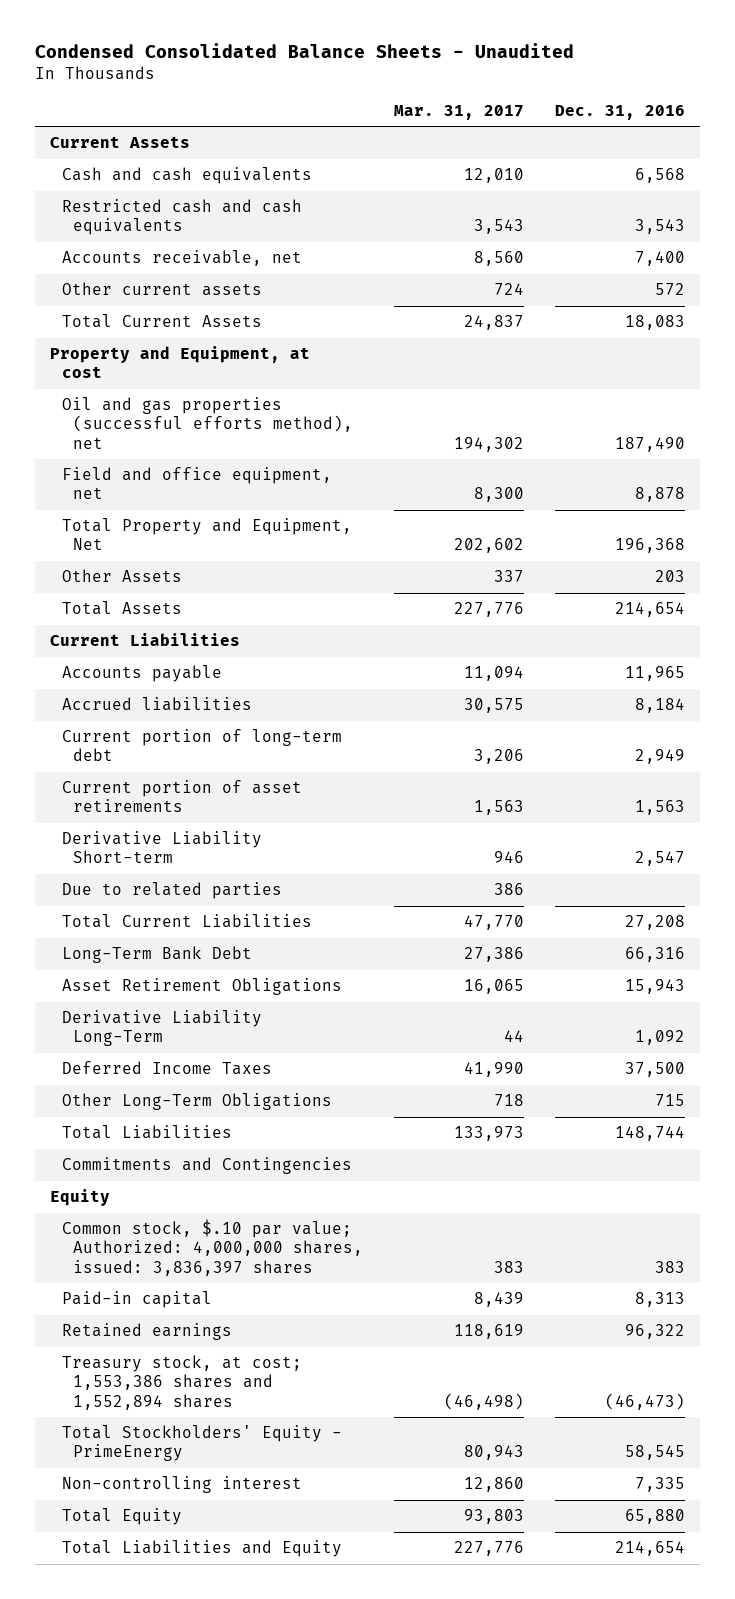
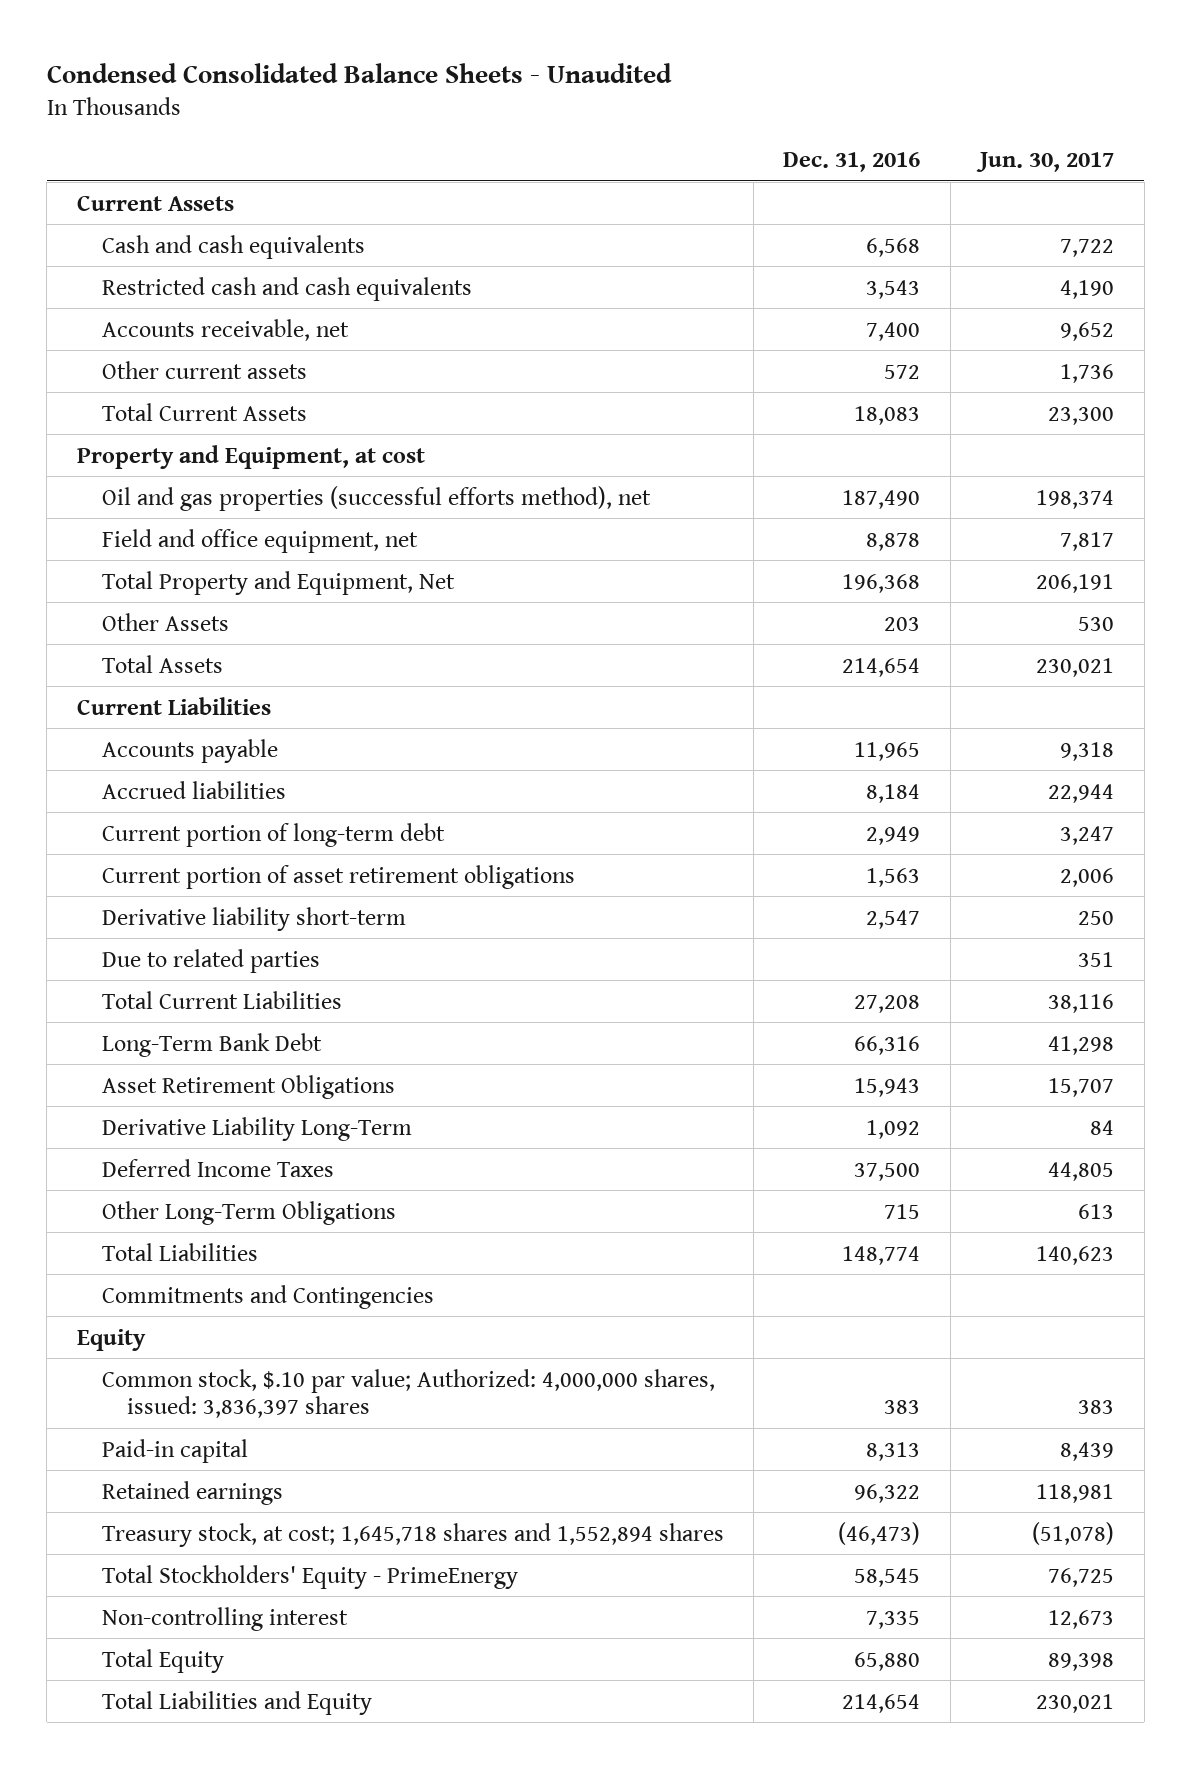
- | Mar. 31, 2017 | Dec. 31, 2016
+ | Dec. 31, 2016 | Jun. 30, 2017
- Current portion of asset retirements | 1,563 | 1,563
- Derivative Liability Short-term | 946 | 2,547
+ Current portion of asset retirement obligations | 1,563 | 2,006
+ Derivative liability short-term | 2,547 | 250
- Total Liabilities | 133,973 | 148,744
+ Total Liabilities | 148,774 | 140,623
- Treasury stock, at cost; 1,553,386 shares and 1,552,894 shares | (46,498) | (46,473)
+ Treasury stock, at cost; 1,645,718 shares and 1,552,894 shares | (46,473) | (51,078)

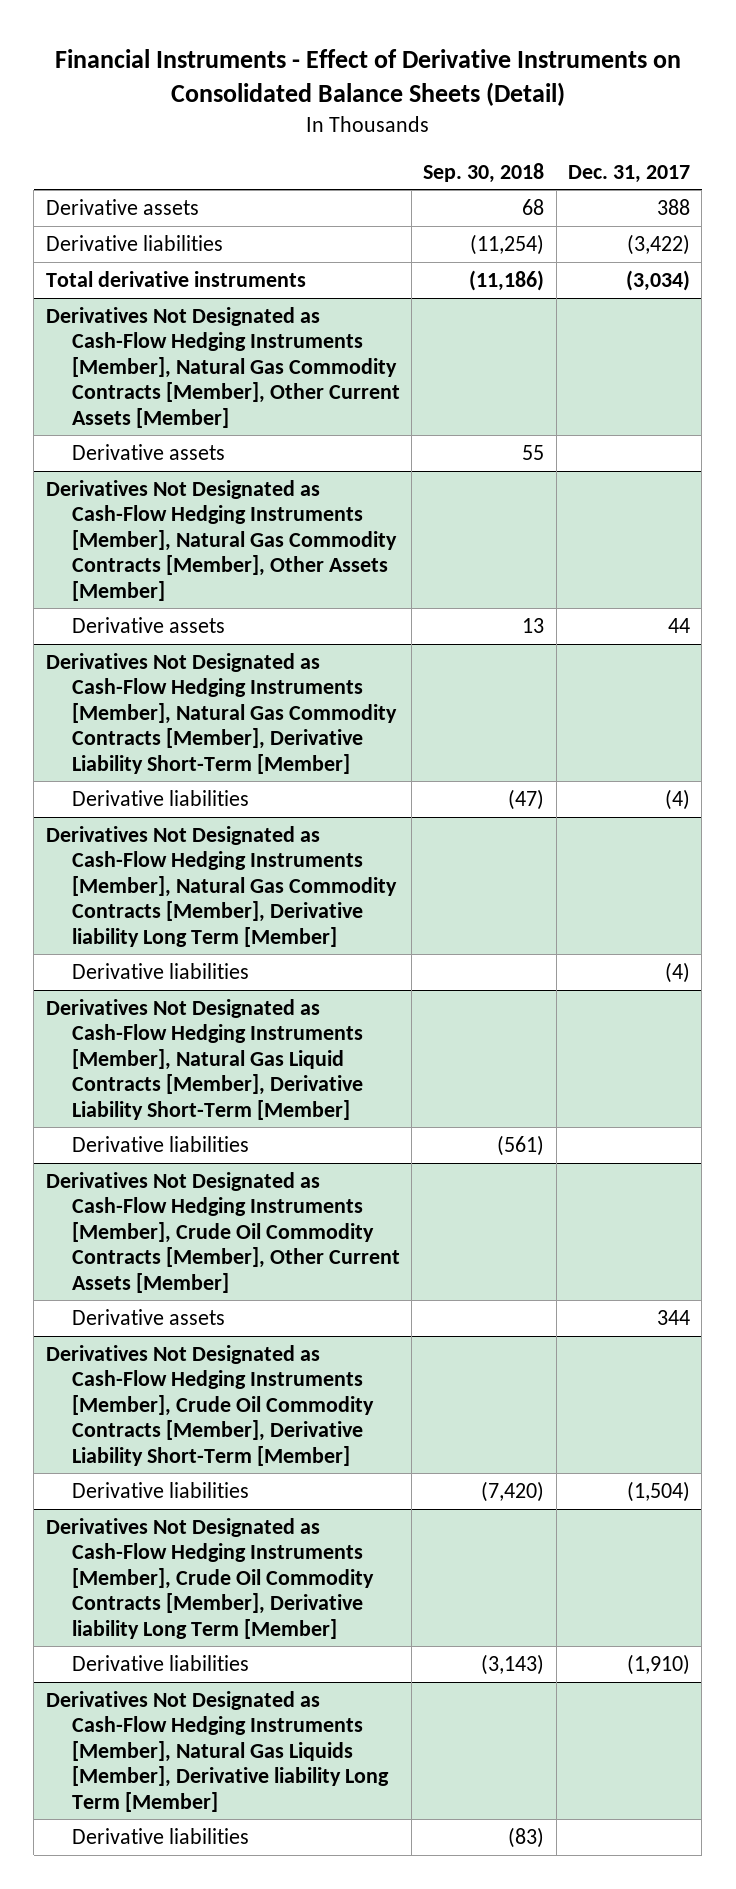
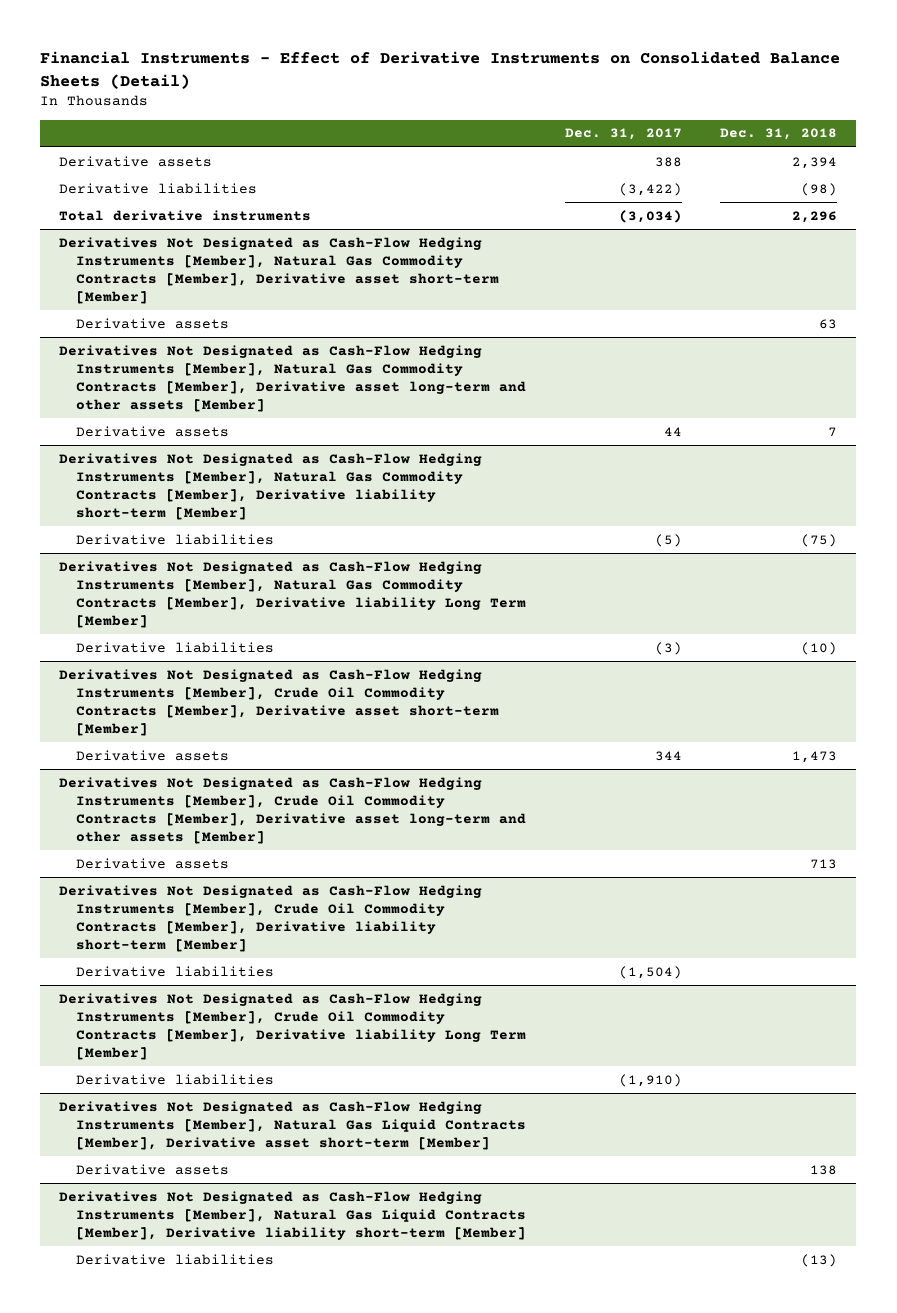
- | Sep. 30, 2018 | Dec. 31, 2017
+ | Dec. 31, 2017 | Dec. 31, 2018
- Derivatives Not Designated as Cash-Flow Hedging Instruments [Member], Natural Gas Commodity Contracts [Member], Other Current Assets [Member]
+ Derivatives Not Designated as Cash-Flow Hedging Instruments [Member], Natural Gas Commodity Contracts [Member], Derivative asset short-term [Member]
- Derivatives Not Designated as Cash-Flow Hedging Instruments [Member], Natural Gas Commodity Contracts [Member], Other Assets [Member]
+ Derivatives Not Designated as Cash-Flow Hedging Instruments [Member], Natural Gas Commodity Contracts [Member], Derivative asset long-term and other assets [Member]
- Derivatives Not Designated as Cash-Flow Hedging Instruments [Member], Natural Gas Commodity Contracts [Member], Derivative Liability Short-Term [Member]
- Derivative liabilities | (47) | (4)
+ Derivatives Not Designated as Cash-Flow Hedging Instruments [Member], Natural Gas Commodity Contracts [Member], Derivative liability short-term [Member]
+ Derivative liabilities | (5) | (75)
@ Derivatives Not Designated as Cash-Flow Hedging Instruments [Member], Natural Gas Commodity Contracts [Member], Derivative liability Long Term [Member]
- Derivative liabilities | | (4)
- Derivatives Not Designated as Cash-Flow Hedging Instruments [Member], Natural Gas Liquid Contracts [Member], Derivative Liability Short-Term [Member]
- Derivative liabilities | (561) |
- Derivatives Not Designated as Cash-Flow Hedging Instruments [Member], Crude Oil Commodity Contracts [Member], Other Current Assets [Member]
@ Derivatives Not Designated as Cash-Flow Hedging Instruments [Member], Natural Gas Commodity Contracts [Member], Derivative liability Long Term [Member]
+ Derivative liabilities | (3) | (10)
+ Derivatives Not Designated as Cash-Flow Hedging Instruments [Member], Crude Oil Commodity Contracts [Member], Derivative asset short-term [Member]
- Derivatives Not Designated as Cash-Flow Hedging Instruments [Member], Crude Oil Commodity Contracts [Member], Derivative Liability Short-Term [Member]
+ Derivatives Not Designated as Cash-Flow Hedging Instruments [Member], Crude Oil Commodity Contracts [Member], Derivative asset long-term and other assets [Member]
+ Derivative assets | | 713
+ Derivatives Not Designated as Cash-Flow Hedging Instruments [Member], Crude Oil Commodity Contracts [Member], Derivative liability short-term [Member]
- Derivatives Not Designated as Cash-Flow Hedging Instruments [Member], Natural Gas Liquids [Member], Derivative liability Long Term [Member]
+ Derivatives Not Designated as Cash-Flow Hedging Instruments [Member], Natural Gas Liquid Contracts [Member], Derivative asset short-term [Member]
+ Derivative assets | | 138
+ Derivatives Not Designated as Cash-Flow Hedging Instruments [Member], Natural Gas Liquid Contracts [Member], Derivative liability short-term [Member]

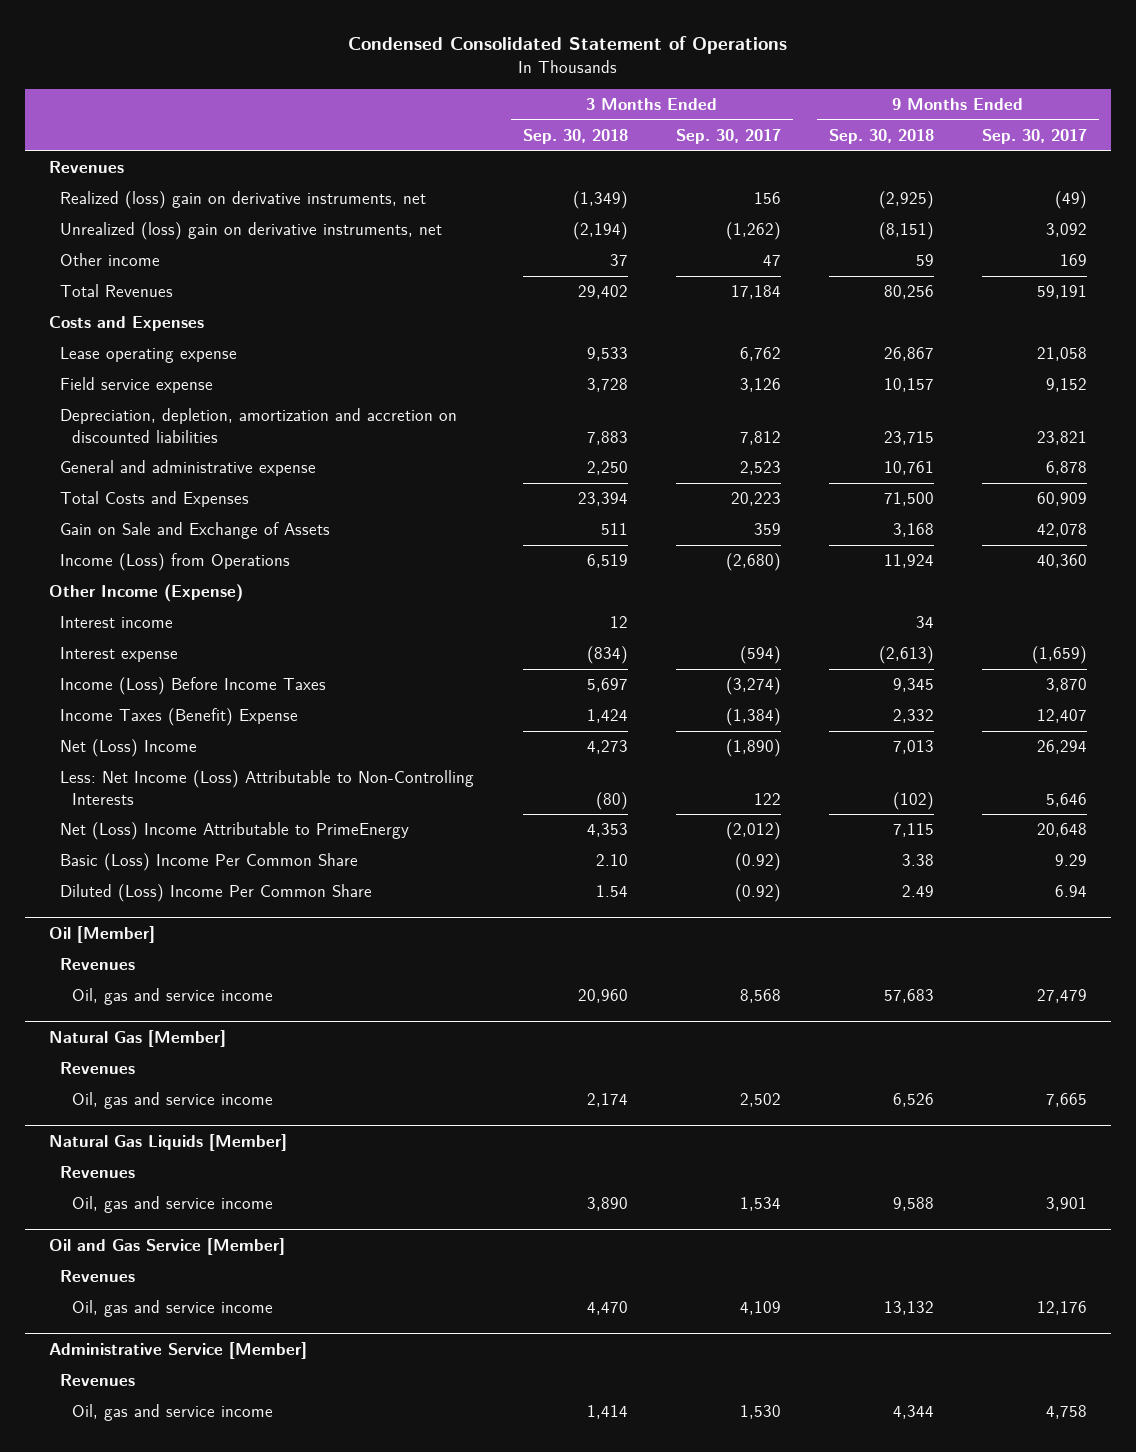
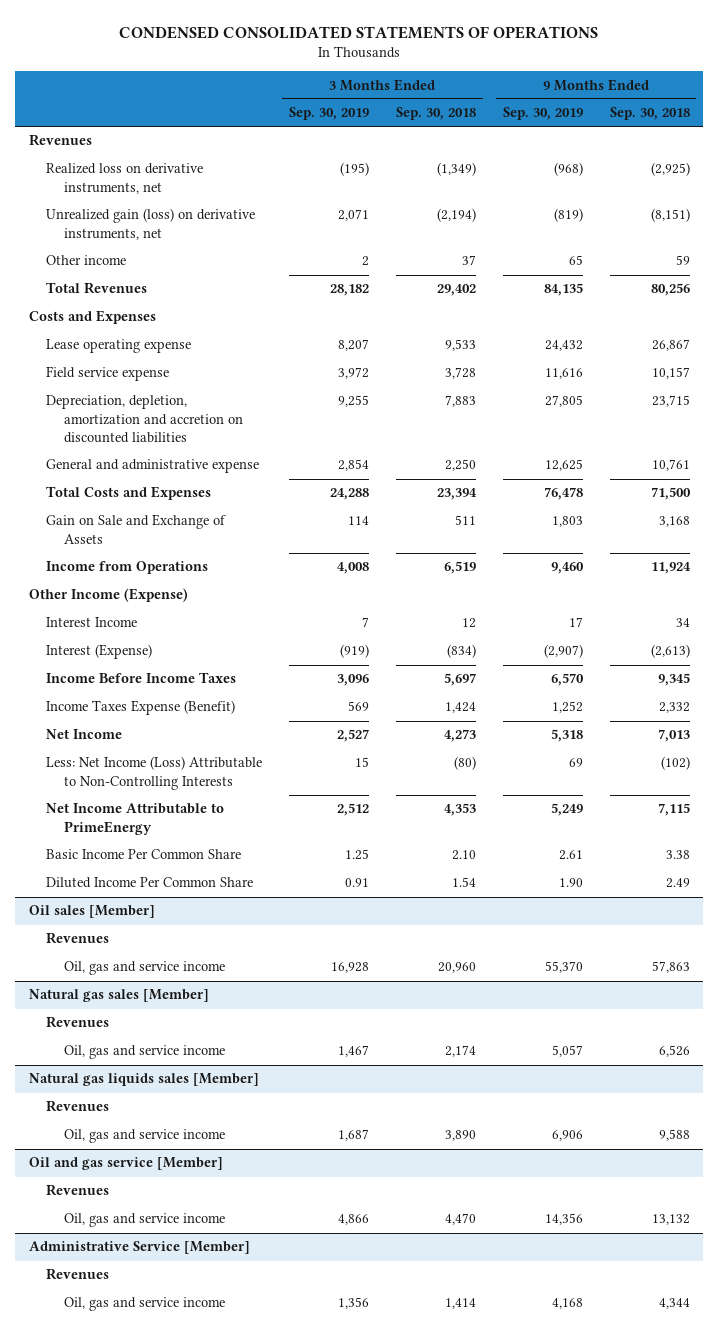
- Condensed Consolidated Statement of Operations
+ CONDENSED CONSOLIDATED STATEMENTS OF OPERATIONS
- | 3 Months Ended Sep. 30, 2018 | 3 Months Ended Sep. 30, 2017 | 9 Months Ended Sep. 30, 2018 | 9 Months Ended Sep. 30, 2017
+ | 3 Months Ended Sep. 30, 2019 | 3 Months Ended Sep. 30, 2018 | 9 Months Ended Sep. 30, 2019 | 9 Months Ended Sep. 30, 2018
- Realized (loss) gain on derivative instruments, net | (1,349) | 156 | (2,925) | (49)
- Unrealized (loss) gain on derivative instruments, net | (2,194) | (1,262) | (8,151) | 3,092
+ Realized loss on derivative instruments, net | (195) | (1,349) | (968) | (2,925)
+ Unrealized gain (loss) on derivative instruments, net | 2,071 | (2,194) | (819) | (8,151)
- Income (Loss) from Operations | 6,519 | (2,680) | 11,924 | 40,360
+ Income from Operations | 4,008 | 6,519 | 9,460 | 11,924
- Interest income | 12 | | 34 |
- Interest expense | (834) | (594) | (2,613) | (1,659)
- Income (Loss) Before Income Taxes | 5,697 | (3,274) | 9,345 | 3,870
- Income Taxes (Benefit) Expense | 1,424 | (1,384) | 2,332 | 12,407
- Net (Loss) Income | 4,273 | (1,890) | 7,013 | 26,294
+ Interest Income | 7 | 12 | 17 | 34
+ Interest (Expense) | (919) | (834) | (2,907) | (2,613)
+ Income Before Income Taxes | 3,096 | 5,697 | 6,570 | 9,345
+ Income Taxes Expense (Benefit) | 569 | 1,424 | 1,252 | 2,332
+ Net Income | 2,527 | 4,273 | 5,318 | 7,013
- Net (Loss) Income Attributable to PrimeEnergy | 4,353 | (2,012) | 7,115 | 20,648
- Basic (Loss) Income Per Common Share | 2.10 | (0.92) | 3.38 | 9.29
- Diluted (Loss) Income Per Common Share | 1.54 | (0.92) | 2.49 | 6.94
- Oil [Member]
+ Net Income Attributable to PrimeEnergy | 2,512 | 4,353 | 5,249 | 7,115
+ Basic Income Per Common Share | 1.25 | 2.10 | 2.61 | 3.38
+ Diluted Income Per Common Share | 0.91 | 1.54 | 1.90 | 2.49
+ Oil sales [Member]
- Oil, gas and service income | 20,960 | 8,568 | 57,683 | 27,479
- Natural Gas [Member]
+ Oil, gas and service income | 16,928 | 20,960 | 55,370 | 57,863
+ Natural gas sales [Member]
- Natural Gas Liquids [Member]
+ Natural gas liquids sales [Member]
- Oil and Gas Service [Member]
+ Oil and gas service [Member]

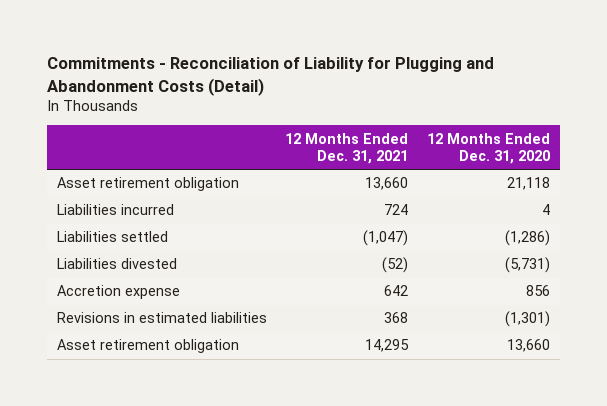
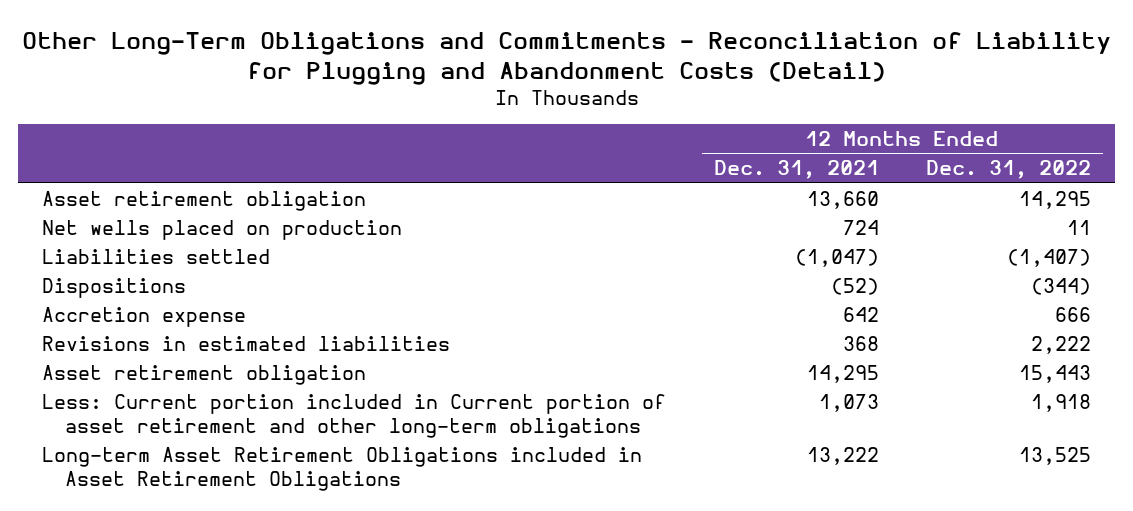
- Commitments - Reconciliation of Liability for Plugging and Abandonment Costs (Detail)
+ Other Long-Term Obligations and Commitments - Reconciliation of Liability for Plugging and Abandonment Costs (Detail)
- | 12 Months Ended Dec. 31, 2021 | 12 Months Ended Dec. 31, 2020
+ | 12 Months Ended Dec. 31, 2021 | 12 Months Ended Dec. 31, 2022
- Liabilities incurred | 724 | 4
+ Net wells placed on production | 724 | 11
- Liabilities divested | (52) | (5,731)
+ Dispositions | (52) | (344)
+ Less: Current portion included in Current portion of asset retirement and other long-term obligations | 1,073 | 1,918
+ Long-term Asset Retirement Obligations included in Asset Retirement Obligations | 13,222 | 13,525

